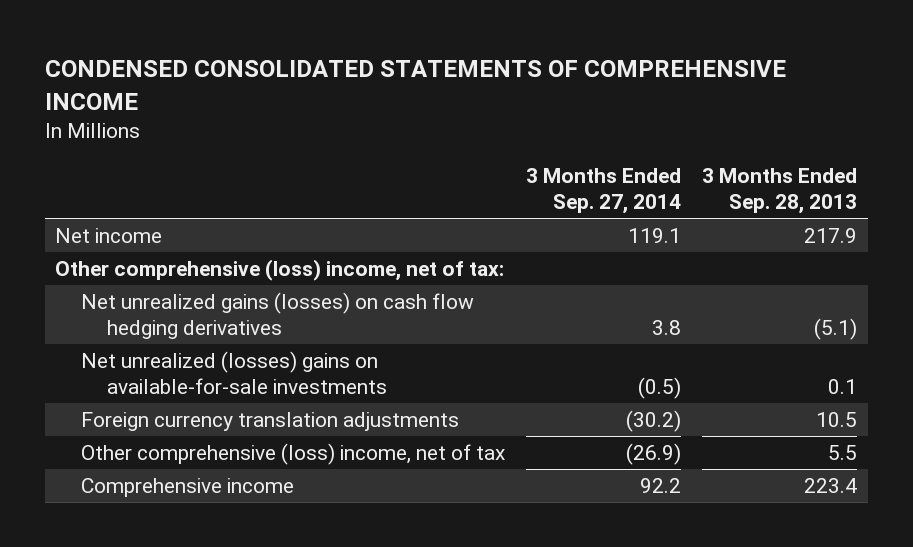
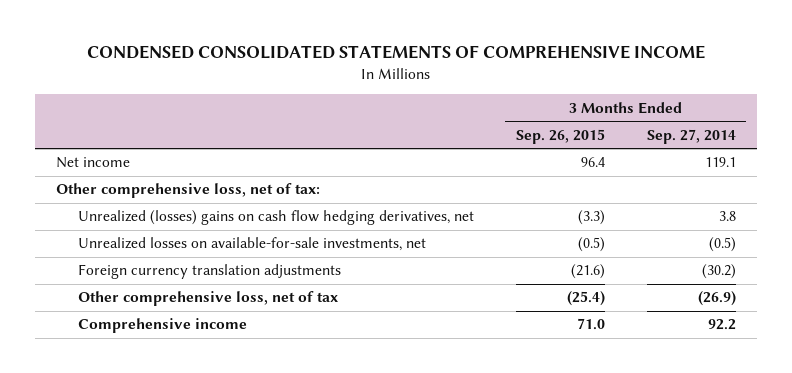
- | 3 Months Ended Sep. 27, 2014 | 3 Months Ended Sep. 28, 2013
+ | 3 Months Ended Sep. 26, 2015 | 3 Months Ended Sep. 27, 2014
- Other comprehensive (loss) income, net of tax:
- Net unrealized gains (losses) on cash flow hedging derivatives | 3.8 | (5.1)
- Net unrealized (losses) gains on available-for-sale investments | (0.5) | 0.1
+ Other comprehensive loss, net of tax:
+ Unrealized (losses) gains on cash flow hedging derivatives, net | (3.3) | 3.8
+ Unrealized losses on available-for-sale investments, net | (0.5) | (0.5)
- Other comprehensive (loss) income, net of tax | (26.9) | 5.5
+ Other comprehensive loss, net of tax | (25.4) | (26.9)

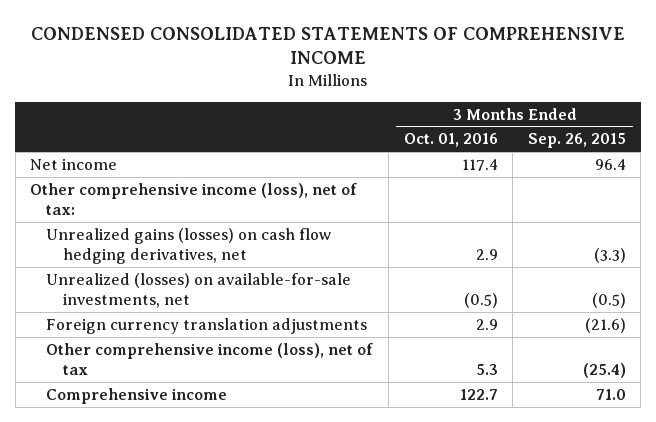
- | 3 Months Ended Sep. 26, 2015 | 3 Months Ended Sep. 27, 2014
+ | 3 Months Ended Oct. 01, 2016 | 3 Months Ended Sep. 26, 2015
- Other comprehensive loss, net of tax:
- Unrealized (losses) gains on cash flow hedging derivatives, net | (3.3) | 3.8
- Unrealized losses on available-for-sale investments, net | (0.5) | (0.5)
+ Other comprehensive income (loss), net of tax:
+ Unrealized gains (losses) on cash flow hedging derivatives, net | 2.9 | (3.3)
+ Unrealized (losses) on available-for-sale investments, net | (0.5) | (0.5)
- Other comprehensive loss, net of tax | (25.4) | (26.9)
+ Other comprehensive income (loss), net of tax | 5.3 | (25.4)

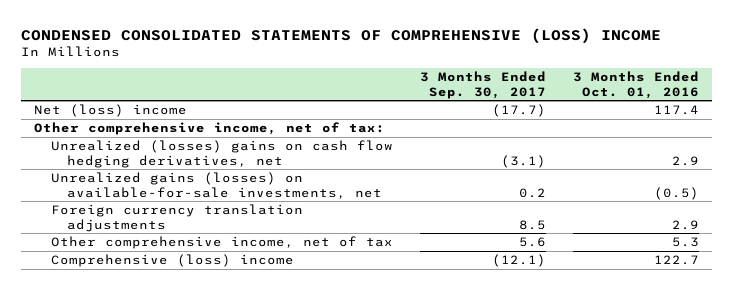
- CONDENSED CONSOLIDATED STATEMENTS OF COMPREHENSIVE INCOME
+ CONDENSED CONSOLIDATED STATEMENTS OF COMPREHENSIVE (LOSS) INCOME
- | 3 Months Ended Oct. 01, 2016 | 3 Months Ended Sep. 26, 2015
+ | 3 Months Ended Sep. 30, 2017 | 3 Months Ended Oct. 01, 2016
- Net income | 117.4 | 96.4
- Other comprehensive income (loss), net of tax:
- Unrealized gains (losses) on cash flow hedging derivatives, net | 2.9 | (3.3)
- Unrealized (losses) on available-for-sale investments, net | (0.5) | (0.5)
+ Net (loss) income | (17.7) | 117.4
+ Other comprehensive income, net of tax:
+ Unrealized (losses) gains on cash flow hedging derivatives, net | (3.1) | 2.9
+ Unrealized gains (losses) on available-for-sale investments, net | 0.2 | (0.5)
- Other comprehensive income (loss), net of tax | 5.3 | (25.4)
- Comprehensive income | 122.7 | 71.0
+ Other comprehensive income, net of tax | 5.6 | 5.3
+ Comprehensive (loss) income | (12.1) | 122.7

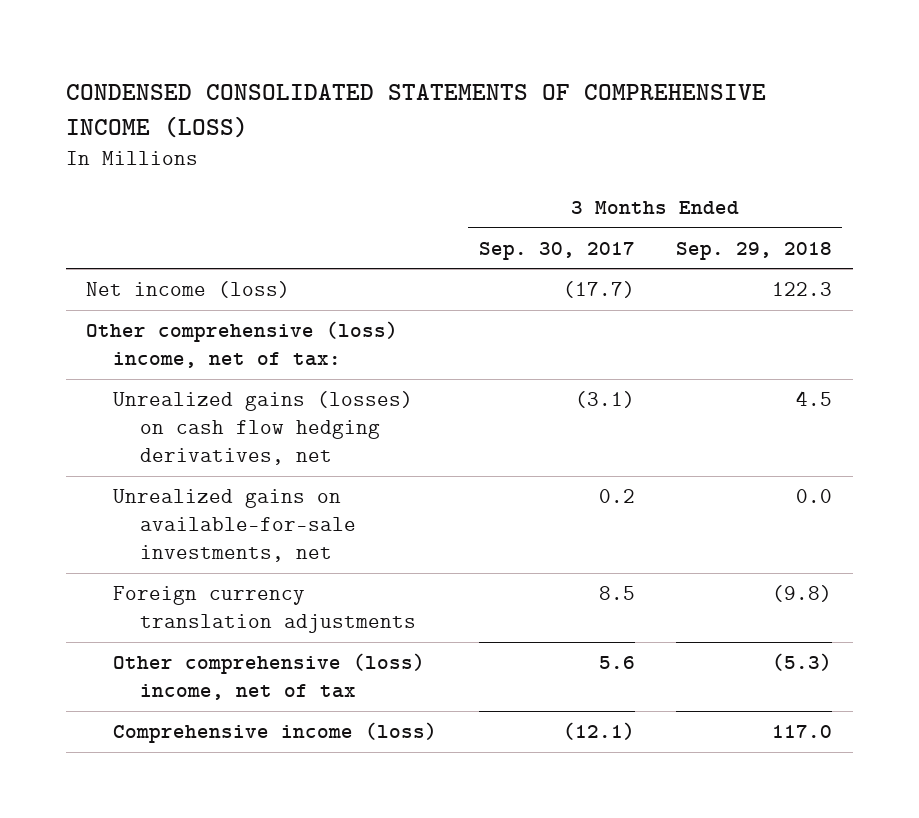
- CONDENSED CONSOLIDATED STATEMENTS OF COMPREHENSIVE (LOSS) INCOME
+ CONDENSED CONSOLIDATED STATEMENTS OF COMPREHENSIVE INCOME (LOSS)
- | 3 Months Ended Sep. 30, 2017 | 3 Months Ended Oct. 01, 2016
+ | 3 Months Ended Sep. 30, 2017 | 3 Months Ended Sep. 29, 2018
- Net (loss) income | (17.7) | 117.4
- Other comprehensive income, net of tax:
- Unrealized (losses) gains on cash flow hedging derivatives, net | (3.1) | 2.9
- Unrealized gains (losses) on available-for-sale investments, net | 0.2 | (0.5)
+ Net income (loss) | (17.7) | 122.3
+ Other comprehensive (loss) income, net of tax:
+ Unrealized gains (losses) on cash flow hedging derivatives, net | (3.1) | 4.5
+ Unrealized gains on available-for-sale investments, net | 0.2 | 0.0
- Other comprehensive income, net of tax | 5.6 | 5.3
- Comprehensive (loss) income | (12.1) | 122.7
+ Other comprehensive (loss) income, net of tax | 5.6 | (5.3)
+ Comprehensive income (loss) | (12.1) | 117.0

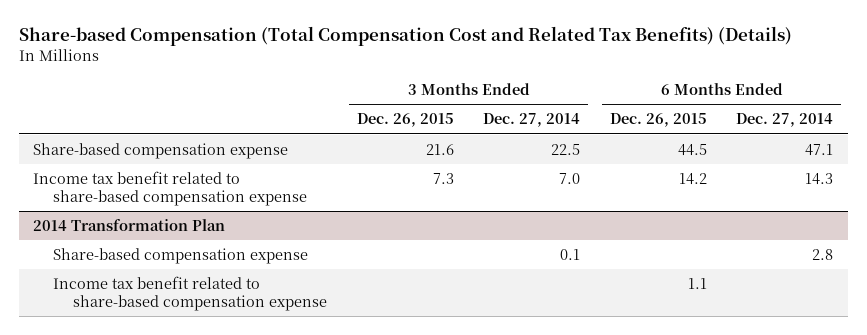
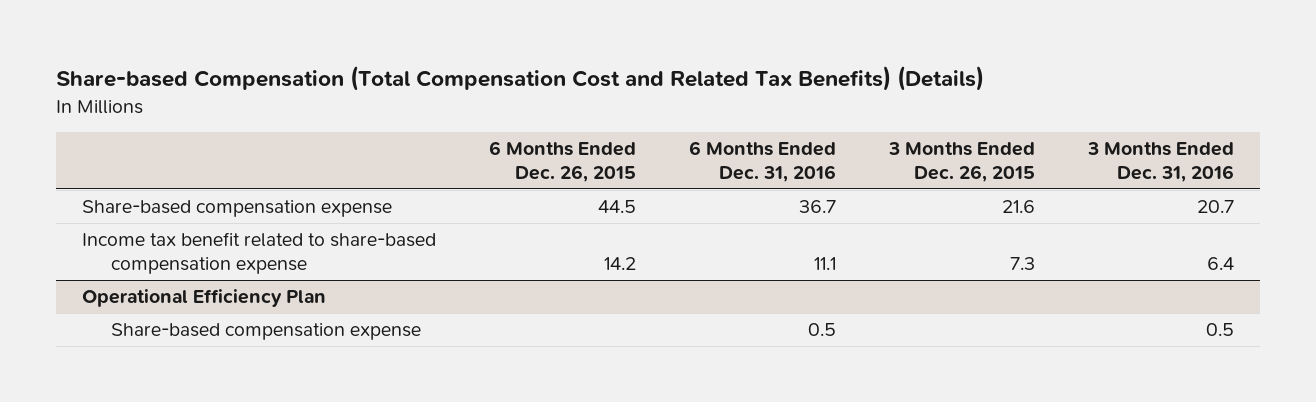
- | 3 Months Ended Dec. 26, 2015 | 3 Months Ended Dec. 27, 2014 | 6 Months Ended Dec. 26, 2015 | 6 Months Ended Dec. 27, 2014
+ | 6 Months Ended Dec. 26, 2015 | 6 Months Ended Dec. 31, 2016 | 3 Months Ended Dec. 26, 2015 | 3 Months Ended Dec. 31, 2016
- 2014 Transformation Plan
+ Operational Efficiency Plan
- Income tax benefit related to share-based compensation expense | | | 1.1 |

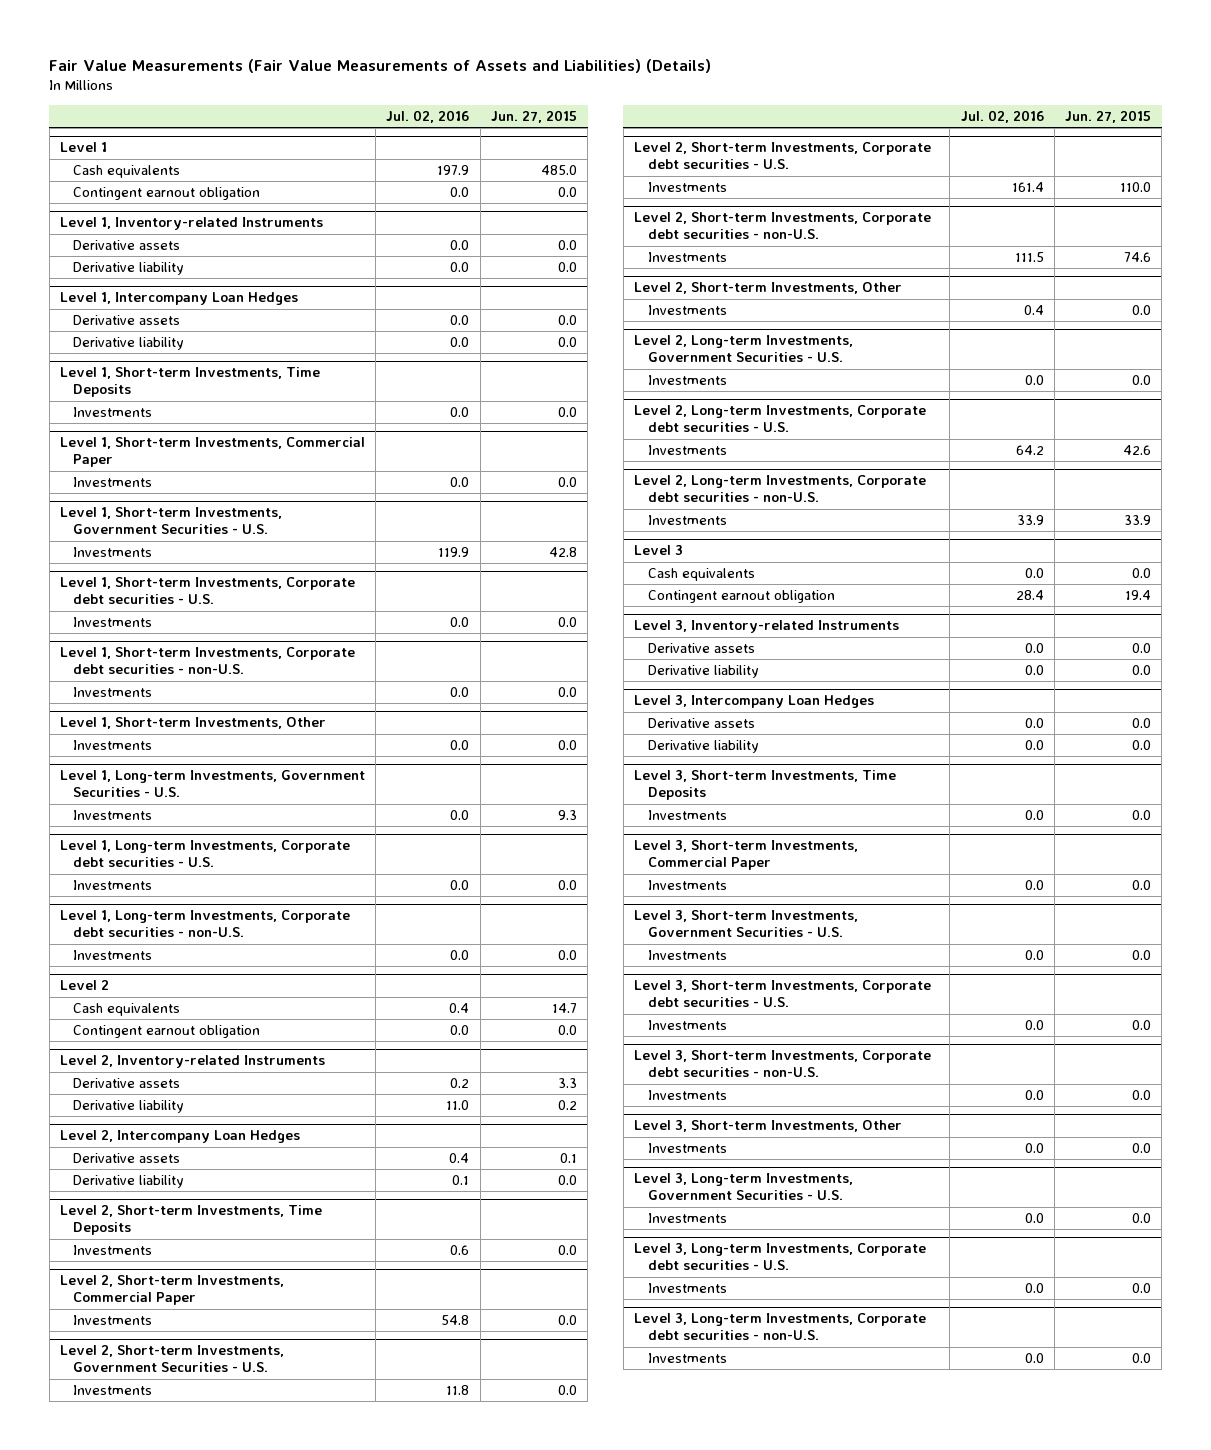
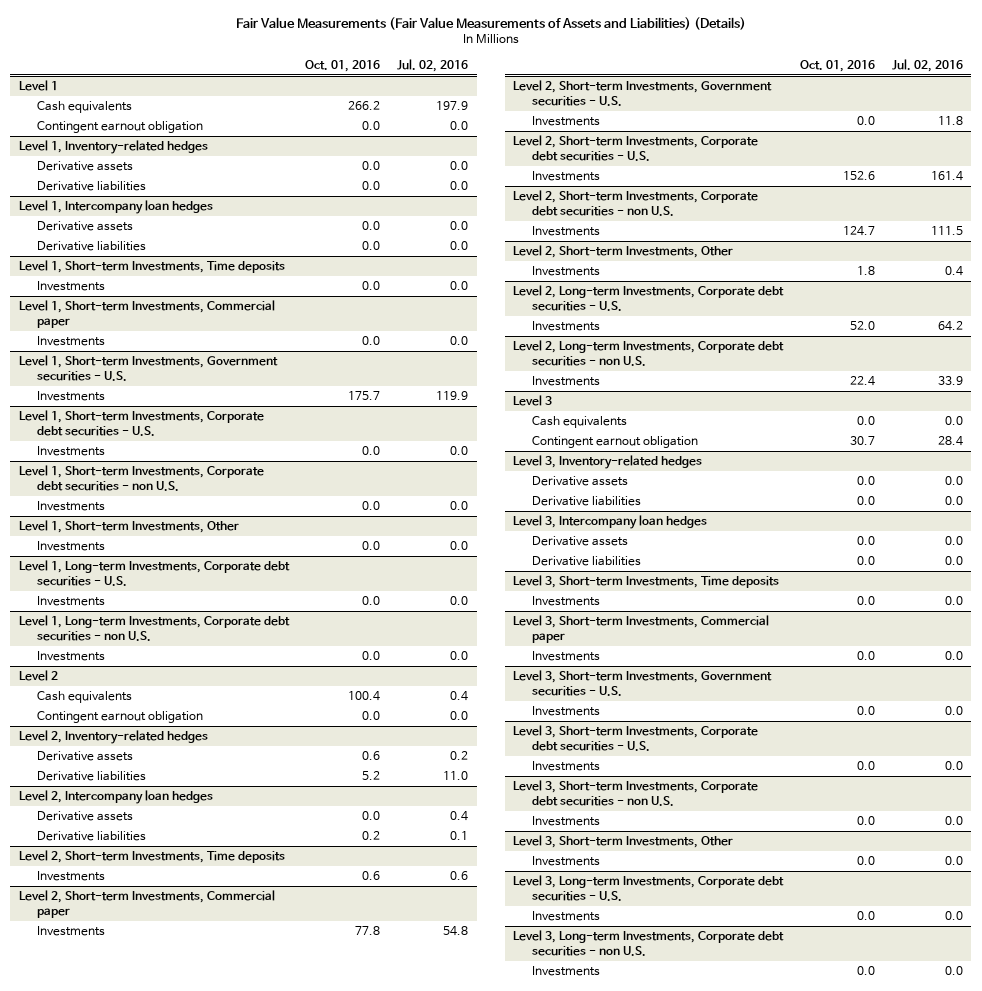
- | Jul. 02, 2016 | Jun. 27, 2015
+ | Oct. 01, 2016 | Jul. 02, 2016
- Level 1, Inventory-related Instruments
+ Level 1, Inventory-related hedges
- Derivative liability | 0.0 | 0.0
- Level 1, Intercompany Loan Hedges
+ Derivative liabilities | 0.0 | 0.0
+ Level 1, Intercompany loan hedges
- Derivative liability | 0.0 | 0.0
- Level 1, Short-term Investments, Time Deposits
+ Derivative liabilities | 0.0 | 0.0
+ Level 1, Short-term Investments, Time deposits
- Level 1, Short-term Investments, Commercial Paper
+ Level 1, Short-term Investments, Commercial paper
- Level 1, Short-term Investments, Government Securities - U.S.
+ Level 1, Short-term Investments, Government securities - U.S.
- Level 1, Short-term Investments, Corporate debt securities - non-U.S.
+ Level 1, Short-term Investments, Corporate debt securities - non U.S.
- Level 1, Long-term Investments, Government Securities - U.S.
- Investments | 0.0 | 9.3
- Level 1, Long-term Investments, Corporate debt securities - non-U.S.
+ Level 1, Long-term Investments, Corporate debt securities - non U.S.
- Level 2, Inventory-related Instruments
+ Level 2, Inventory-related hedges
- Derivative liability | 11.0 | 0.2
- Level 2, Intercompany Loan Hedges
+ Derivative liabilities | 5.2 | 11.0
+ Level 2, Intercompany loan hedges
- Derivative liability | 0.1 | 0.0
- Level 2, Short-term Investments, Time Deposits
+ Derivative liabilities | 0.2 | 0.1
+ Level 2, Short-term Investments, Time deposits
- Level 2, Short-term Investments, Commercial Paper
+ Level 2, Short-term Investments, Commercial paper
- Level 2, Short-term Investments, Government Securities - U.S.
+ Level 2, Short-term Investments, Government securities - U.S.
- Level 2, Short-term Investments, Corporate debt securities - non-U.S.
+ Level 2, Short-term Investments, Corporate debt securities - non U.S.
- Level 2, Long-term Investments, Government Securities - U.S.
- Investments | 0.0 | 0.0
- Level 2, Long-term Investments, Corporate debt securities - non-U.S.
+ Level 2, Long-term Investments, Corporate debt securities - non U.S.
- Level 3, Inventory-related Instruments
+ Level 3, Inventory-related hedges
- Derivative liability | 0.0 | 0.0
- Level 3, Intercompany Loan Hedges
+ Derivative liabilities | 0.0 | 0.0
+ Level 3, Intercompany loan hedges
- Derivative liability | 0.0 | 0.0
- Level 3, Short-term Investments, Time Deposits
+ Derivative liabilities | 0.0 | 0.0
+ Level 3, Short-term Investments, Time deposits
- Level 3, Short-term Investments, Commercial Paper
+ Level 3, Short-term Investments, Commercial paper
- Level 3, Short-term Investments, Government Securities - U.S.
+ Level 3, Short-term Investments, Government securities - U.S.
- Level 3, Short-term Investments, Corporate debt securities - non-U.S.
+ Level 3, Short-term Investments, Corporate debt securities - non U.S.
- Level 3, Long-term Investments, Government Securities - U.S.
- Investments | 0.0 | 0.0
- Level 3, Long-term Investments, Corporate debt securities - non-U.S.
+ Level 3, Long-term Investments, Corporate debt securities - non U.S.

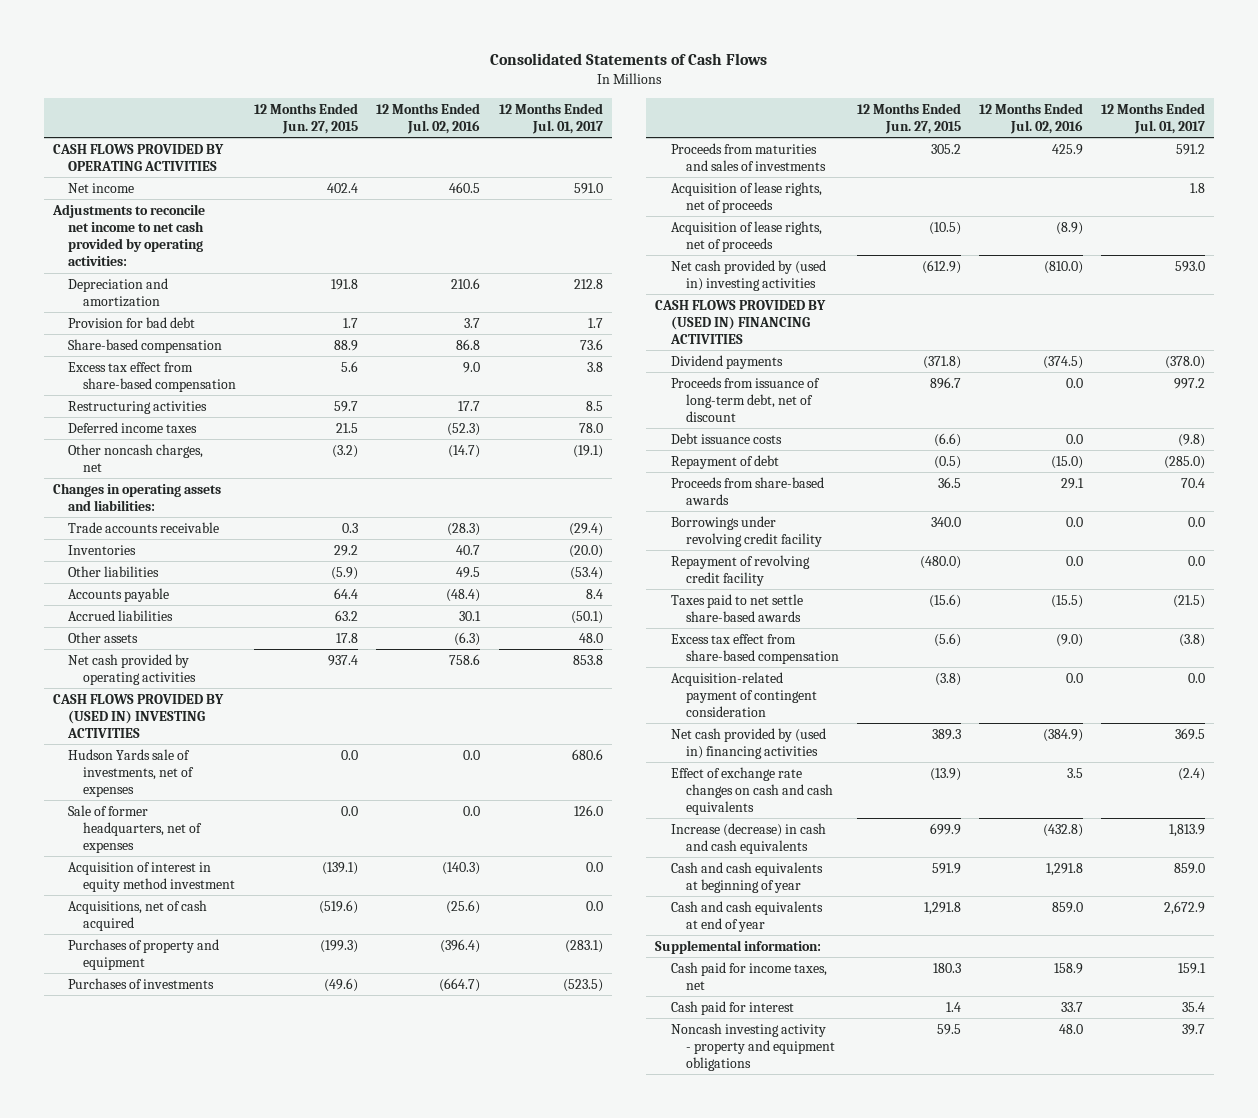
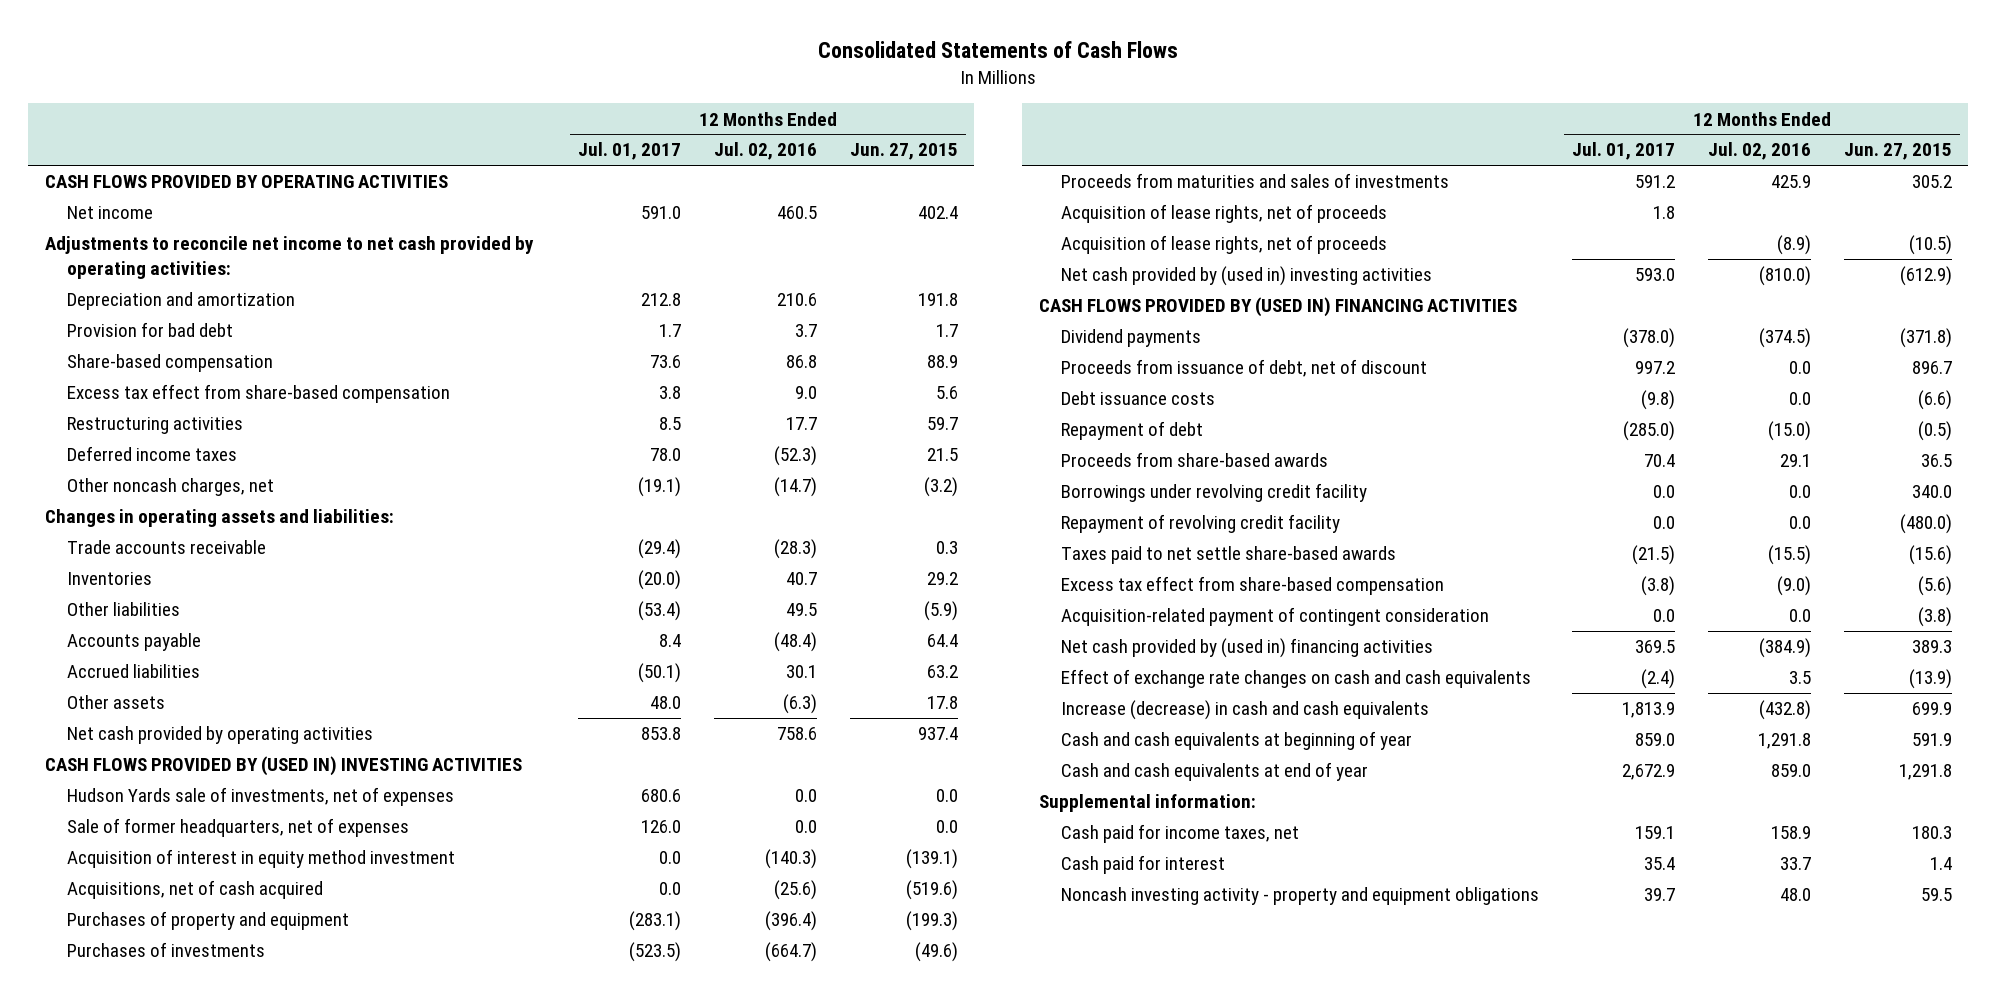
- | 12 Months Ended Jun. 27, 2015 | 12 Months Ended Jul. 02, 2016 | 12 Months Ended Jul. 01, 2017
+ | 12 Months Ended Jul. 01, 2017 | 12 Months Ended Jul. 02, 2016 | 12 Months Ended Jun. 27, 2015
- Proceeds from issuance of long-term debt, net of discount | 896.7 | 0.0 | 997.2
+ Proceeds from issuance of debt, net of discount | 997.2 | 0.0 | 896.7

